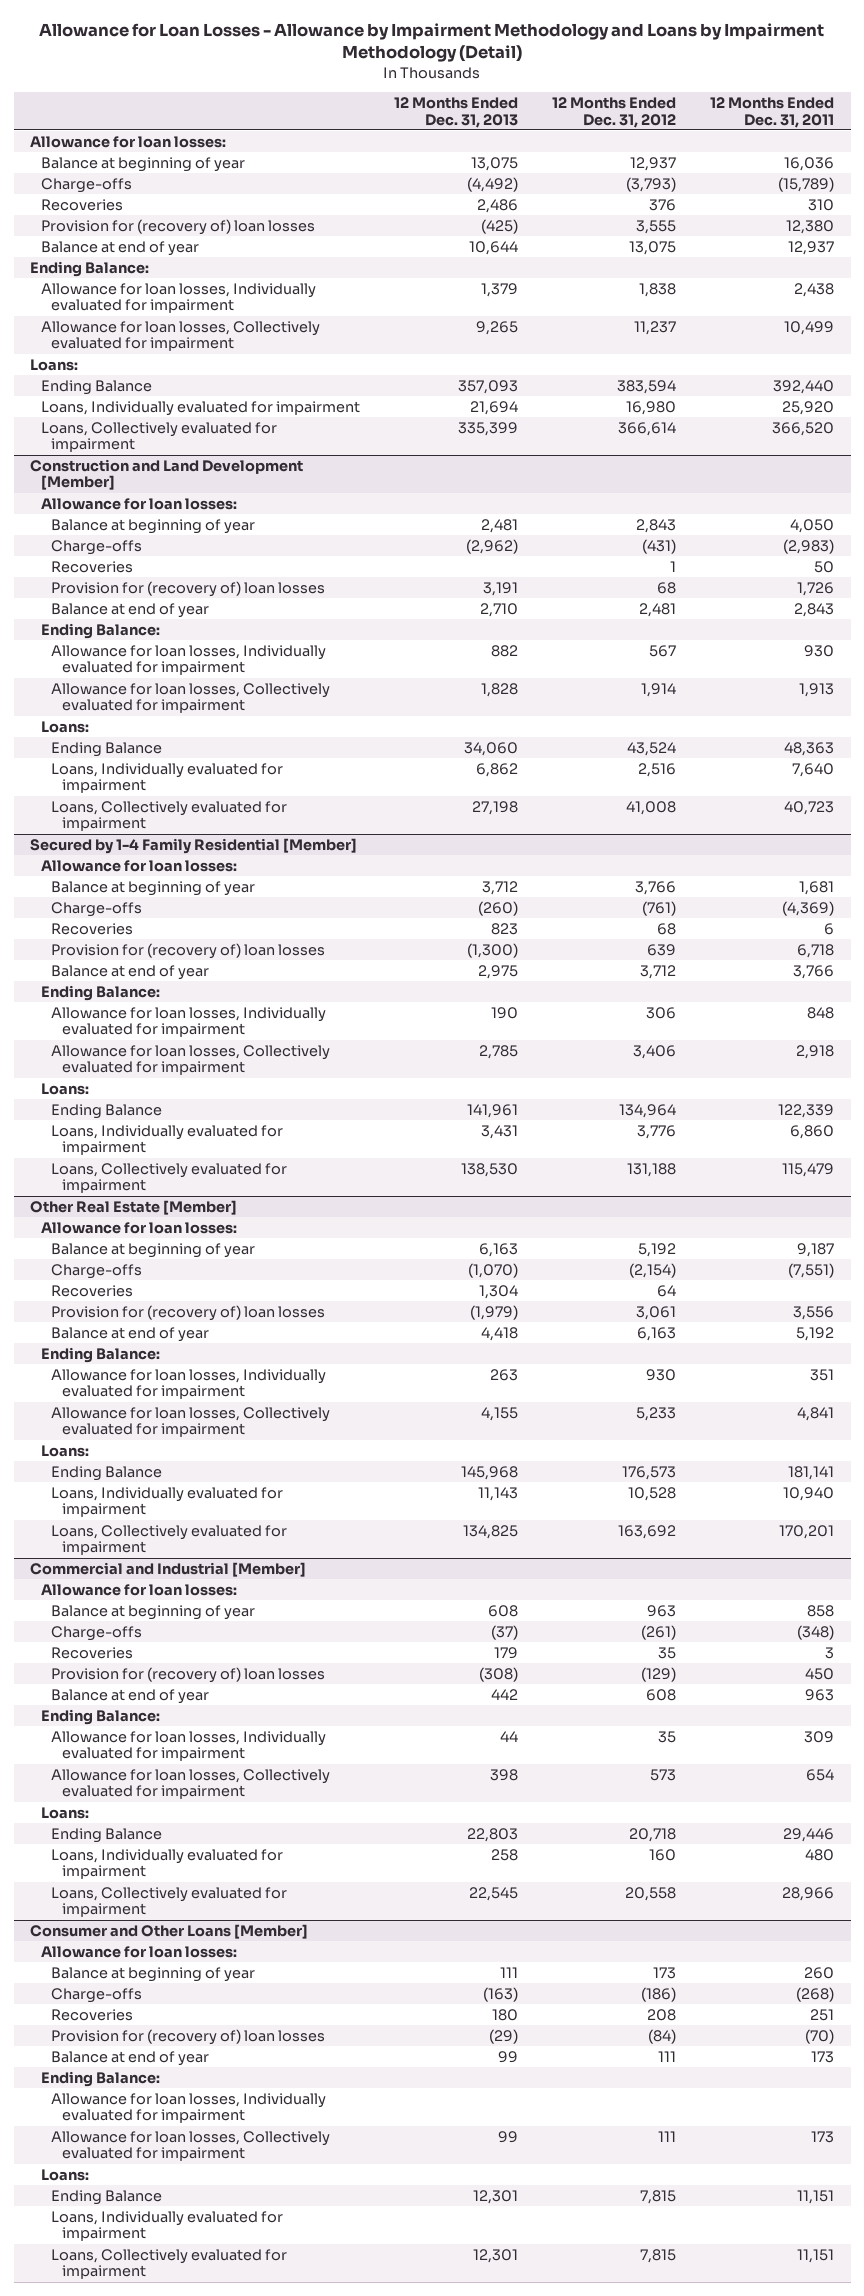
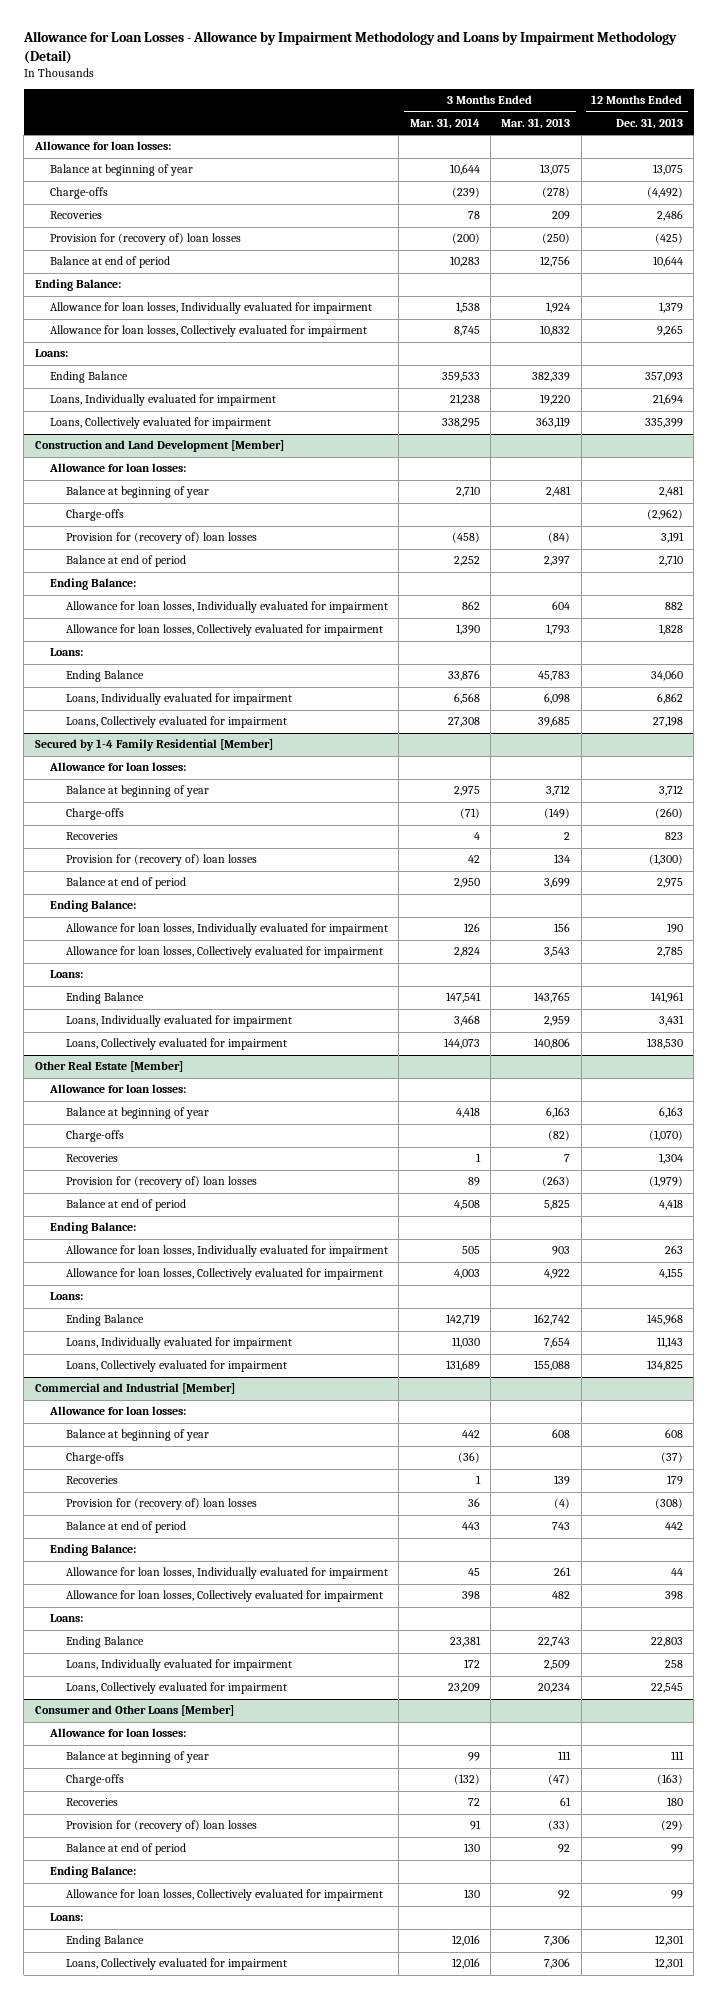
- | 12 Months Ended Dec. 31, 2013 | 12 Months Ended Dec. 31, 2012 | 12 Months Ended Dec. 31, 2011
+ | 3 Months Ended Mar. 31, 2014 | 3 Months Ended Mar. 31, 2013 | 12 Months Ended Dec. 31, 2013
- Balance at end of year | 10,644 | 13,075 | 12,937
+ Balance at end of period | 10,283 | 12,756 | 10,644
@ Construction and Land Development [Member]
- Recoveries | | 1 | 50
- Balance at end of year | 2,710 | 2,481 | 2,843
+ Balance at end of period | 2,252 | 2,397 | 2,710
@ Secured by 1-4 Family Residential [Member]
- Balance at end of year | 2,975 | 3,712 | 3,766
+ Balance at end of period | 2,950 | 3,699 | 2,975
@ Other Real Estate [Member]
- Balance at end of year | 4,418 | 6,163 | 5,192
+ Balance at end of period | 4,508 | 5,825 | 4,418
@ Commercial and Industrial [Member]
- Balance at end of year | 442 | 608 | 963
+ Balance at end of period | 443 | 743 | 442
@ Consumer and Other Loans [Member]
- Balance at end of year | 99 | 111 | 173
+ Balance at end of period | 130 | 92 | 99
- Allowance for loan losses, Individually evaluated for impairment
- Loans, Individually evaluated for impairment

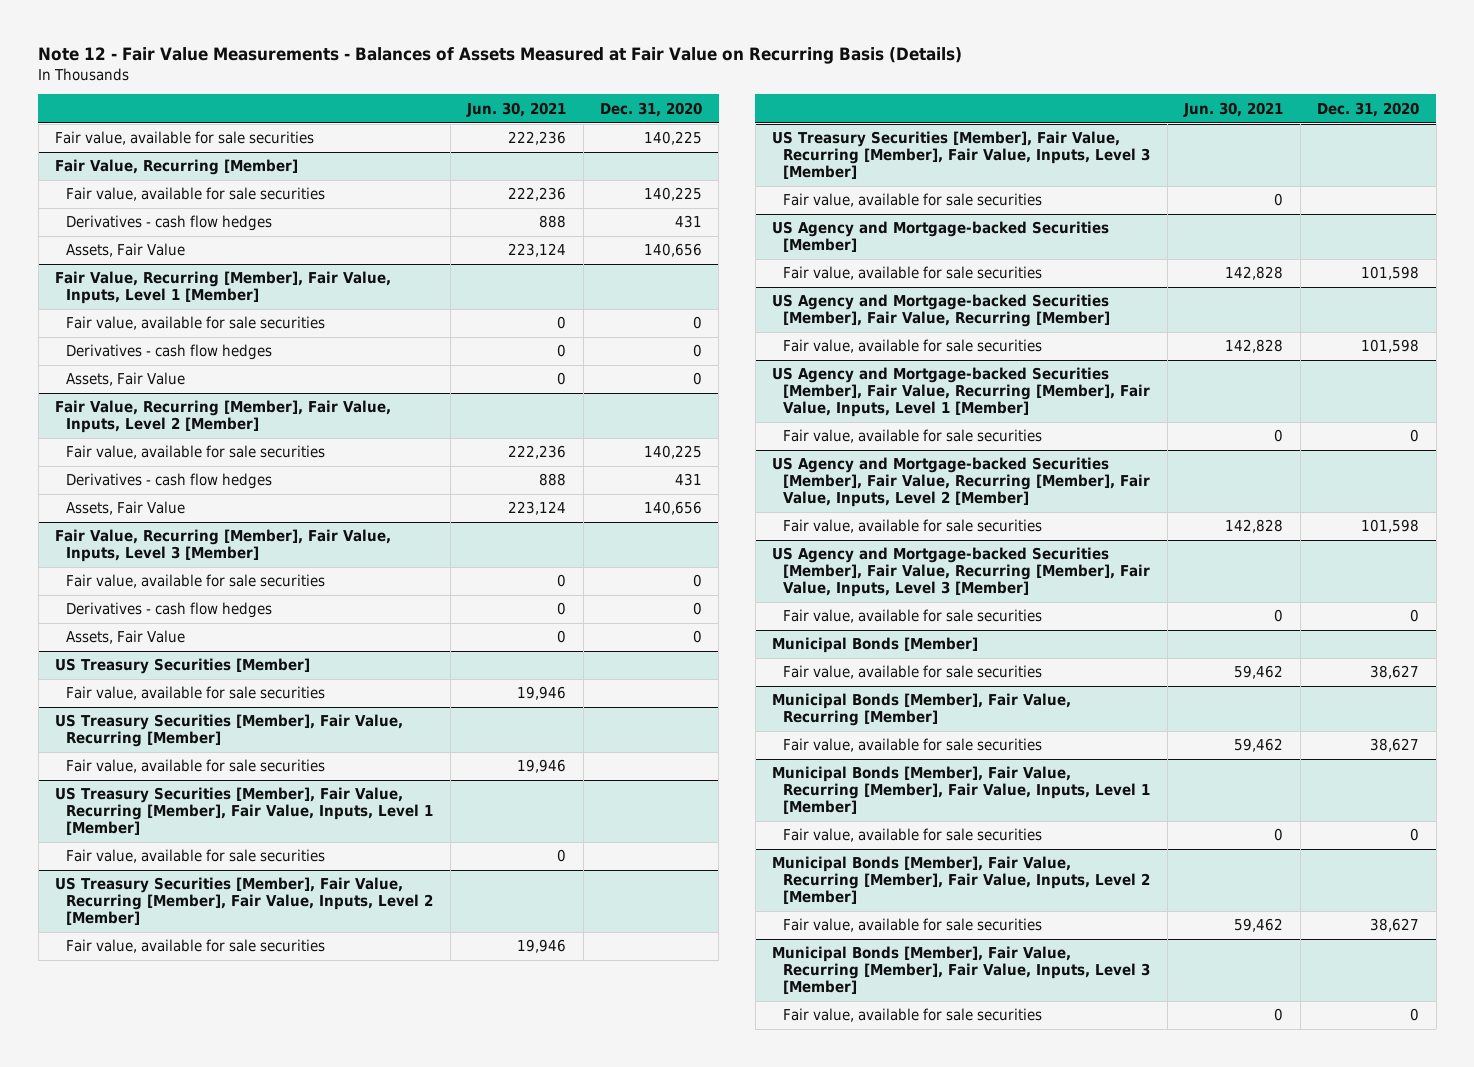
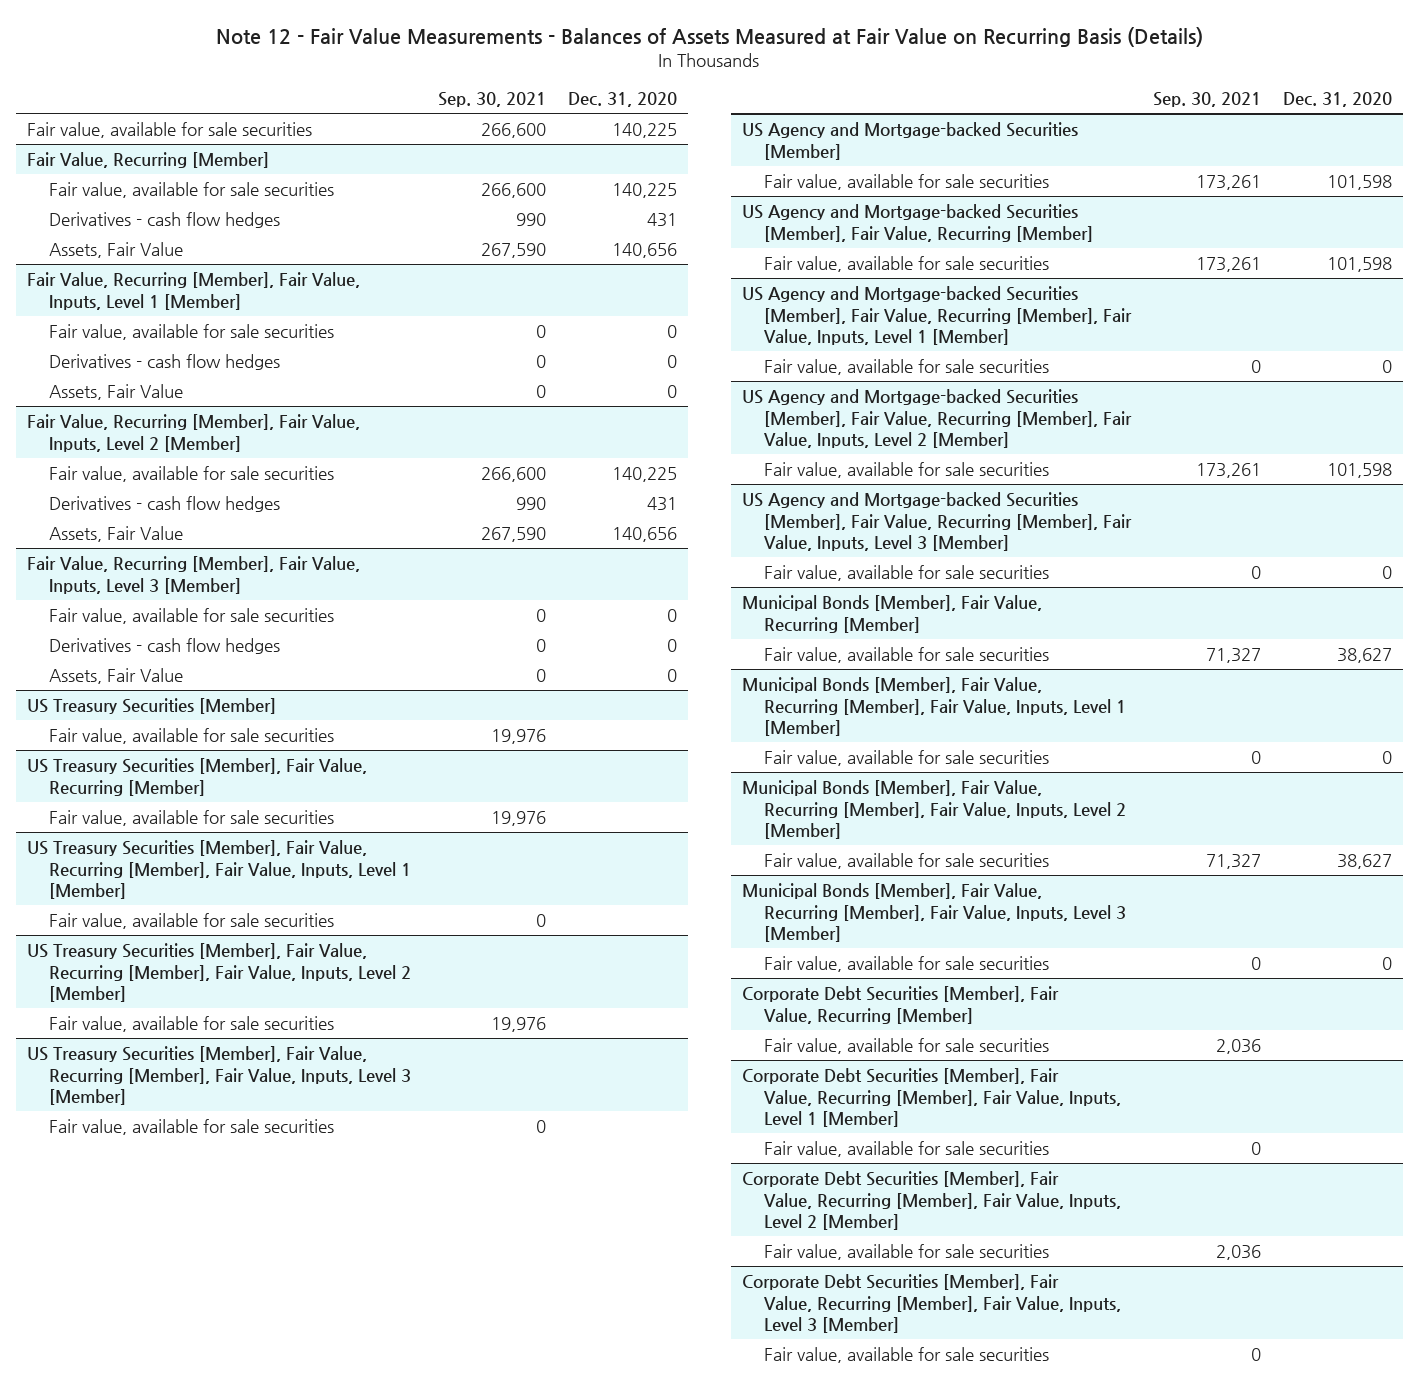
- | Jun. 30, 2021 | Dec. 31, 2020
+ | Sep. 30, 2021 | Dec. 31, 2020
- Municipal Bonds [Member]
- Fair value, available for sale securities | 59,462 | 38,627
+ Corporate Debt Securities [Member], Fair Value, Recurring [Member]
+ Fair value, available for sale securities | 2,036 |
+ Corporate Debt Securities [Member], Fair Value, Recurring [Member], Fair Value, Inputs, Level 1 [Member]
+ Fair value, available for sale securities | 0 |
+ Corporate Debt Securities [Member], Fair Value, Recurring [Member], Fair Value, Inputs, Level 2 [Member]
+ Fair value, available for sale securities | 2,036 |
+ Corporate Debt Securities [Member], Fair Value, Recurring [Member], Fair Value, Inputs, Level 3 [Member]
+ Fair value, available for sale securities | 0 |

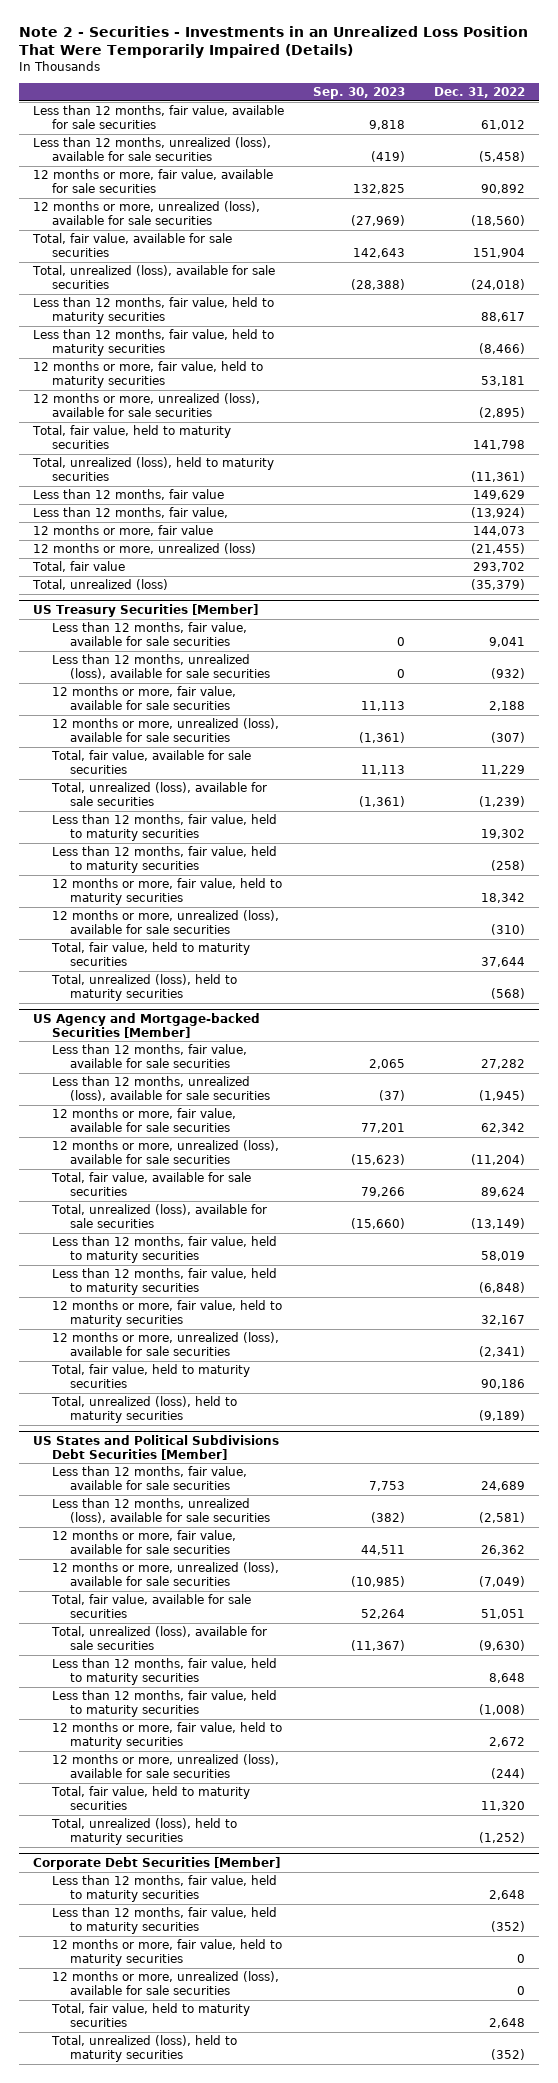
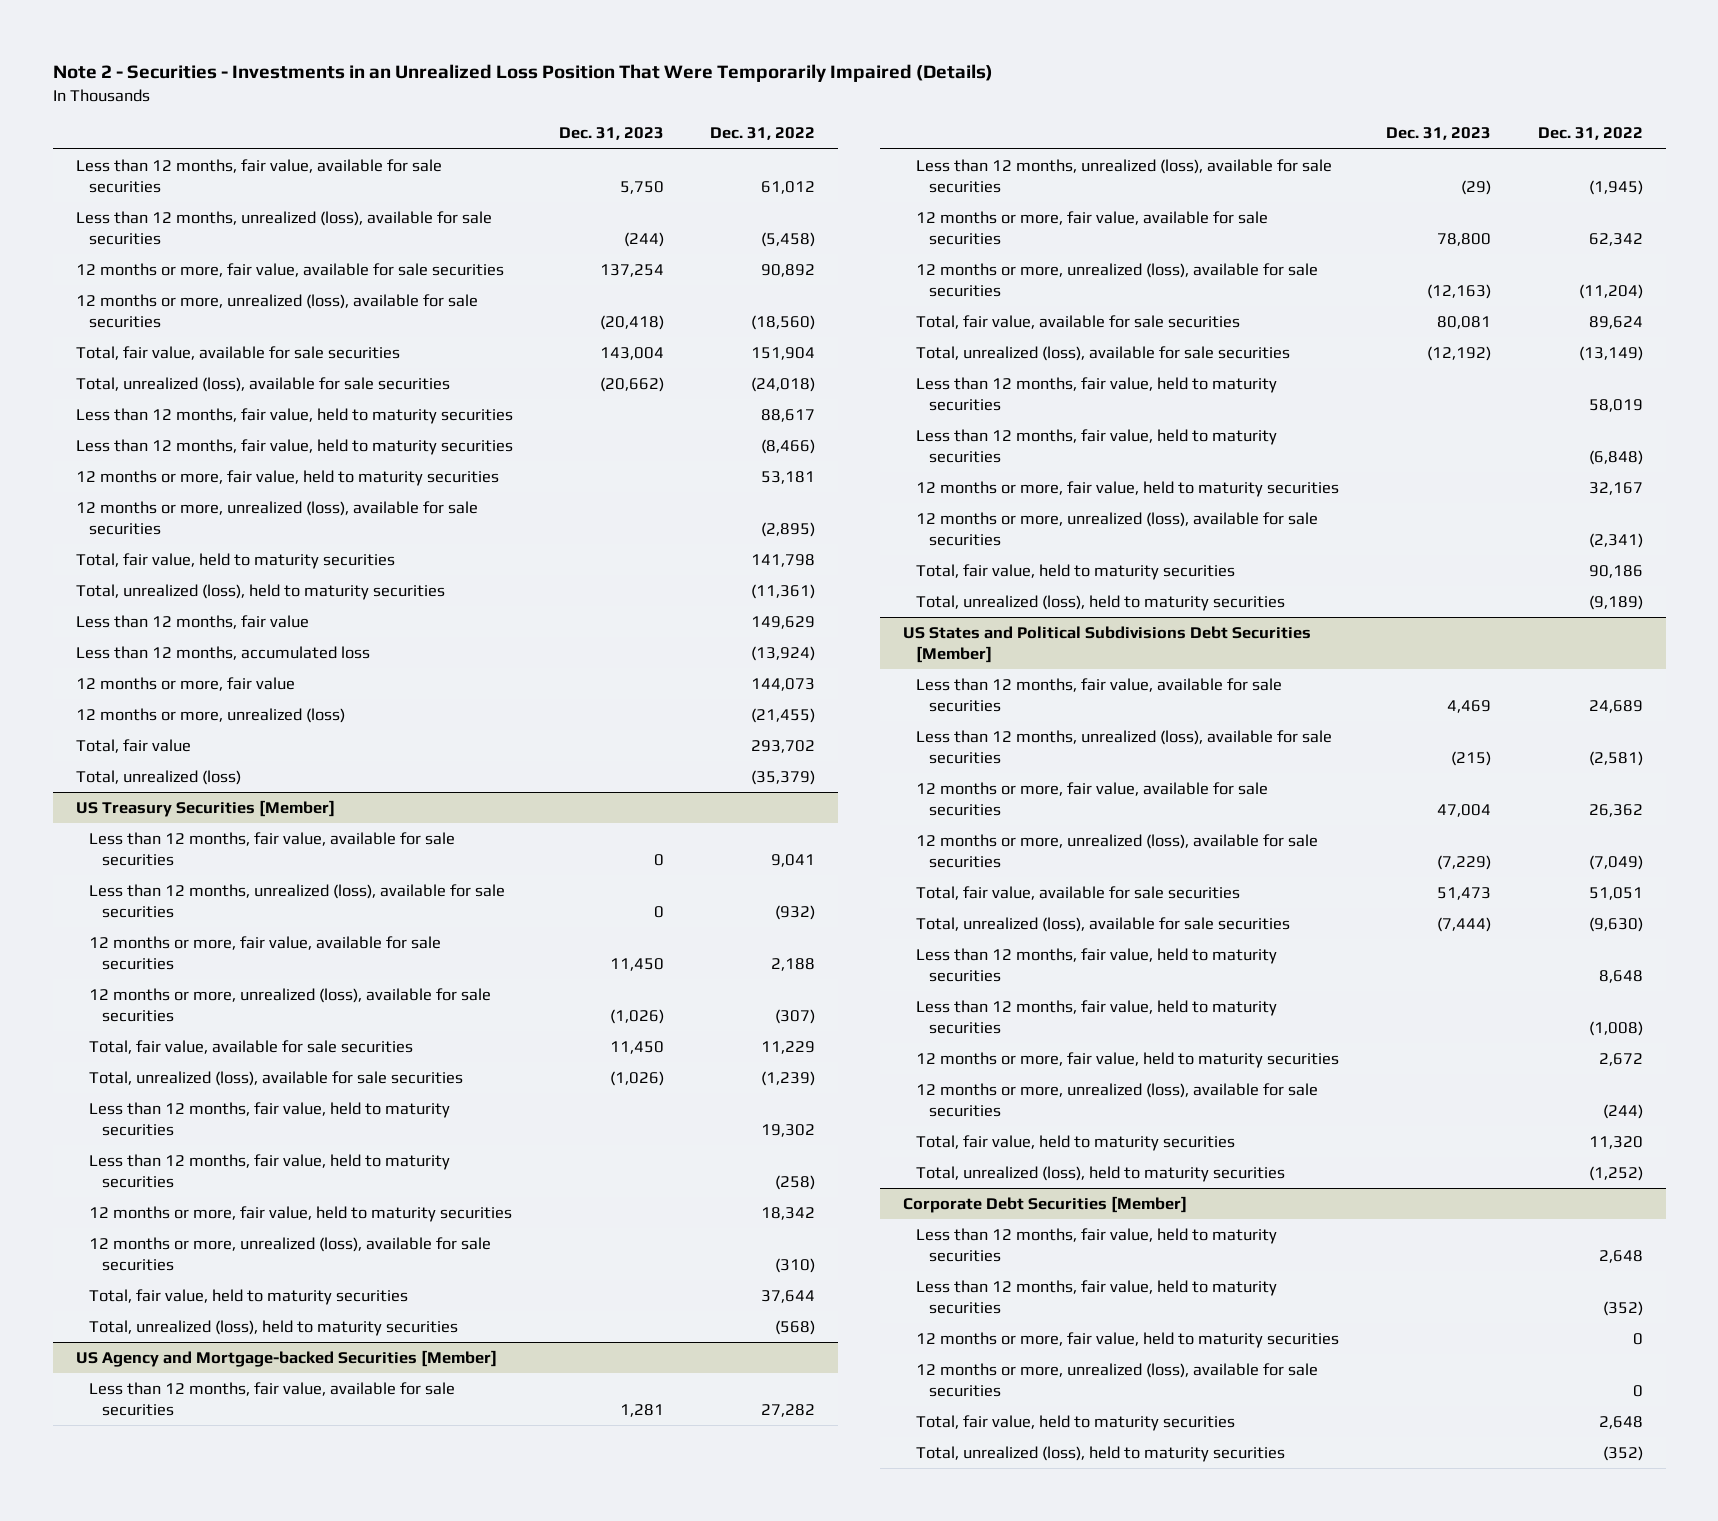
- | Sep. 30, 2023 | Dec. 31, 2022
+ | Dec. 31, 2023 | Dec. 31, 2022
- Less than 12 months, fair value, | | (13,924)
+ Less than 12 months, accumulated loss | | (13,924)

